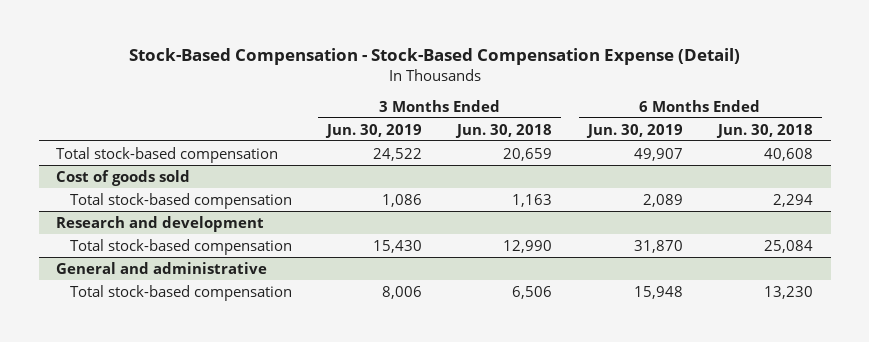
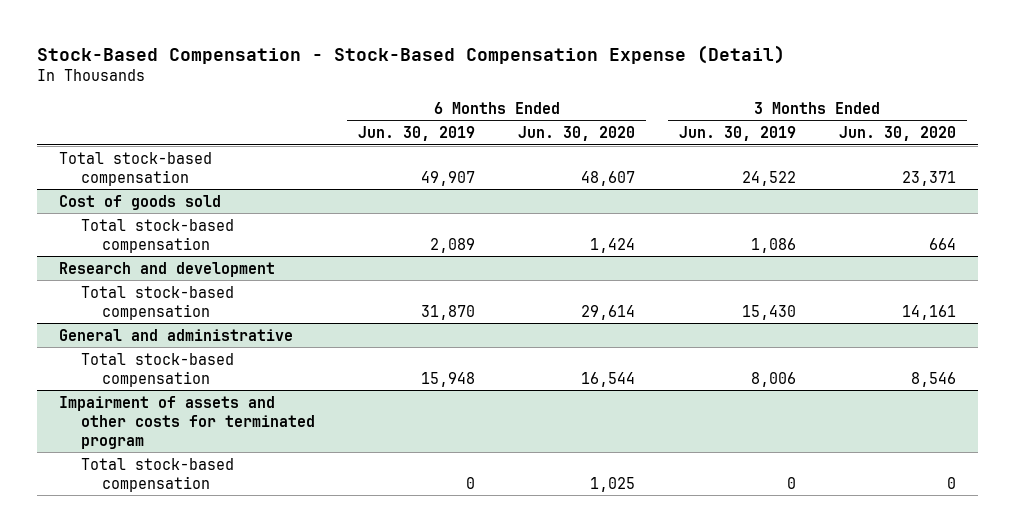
- | 3 Months Ended Jun. 30, 2019 | 3 Months Ended Jun. 30, 2018 | 6 Months Ended Jun. 30, 2019 | 6 Months Ended Jun. 30, 2018
+ | 6 Months Ended Jun. 30, 2019 | 6 Months Ended Jun. 30, 2020 | 3 Months Ended Jun. 30, 2019 | 3 Months Ended Jun. 30, 2020
+ Impairment of assets and other costs for terminated program
+ Total stock-based compensation | 0 | 1,025 | 0 | 0

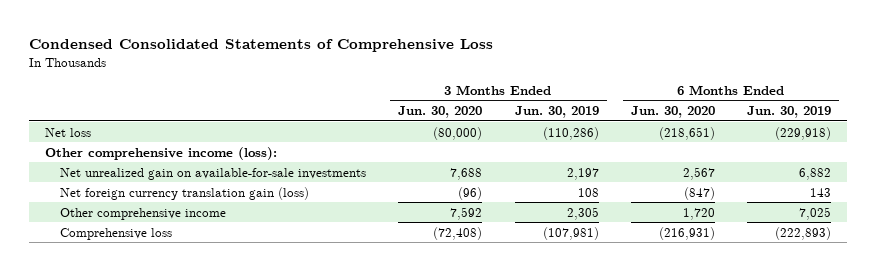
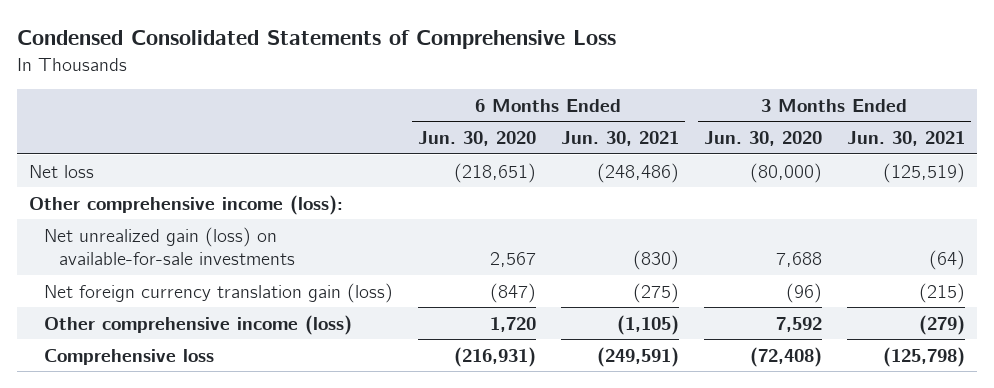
- | 3 Months Ended Jun. 30, 2020 | 3 Months Ended Jun. 30, 2019 | 6 Months Ended Jun. 30, 2020 | 6 Months Ended Jun. 30, 2019
+ | 6 Months Ended Jun. 30, 2020 | 6 Months Ended Jun. 30, 2021 | 3 Months Ended Jun. 30, 2020 | 3 Months Ended Jun. 30, 2021
- Net unrealized gain on available-for-sale investments | 7,688 | 2,197 | 2,567 | 6,882
+ Net unrealized gain (loss) on available-for-sale investments | 2,567 | (830) | 7,688 | (64)
- Other comprehensive income | 7,592 | 2,305 | 1,720 | 7,025
+ Other comprehensive income (loss) | 1,720 | (1,105) | 7,592 | (279)

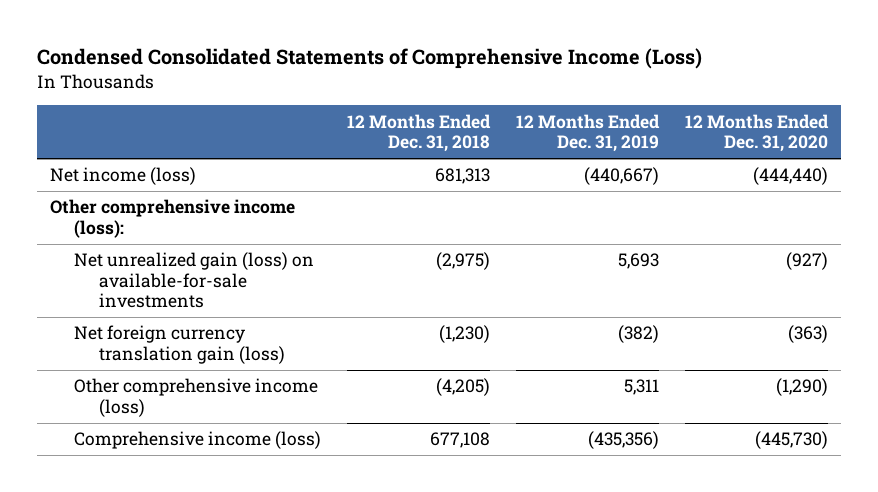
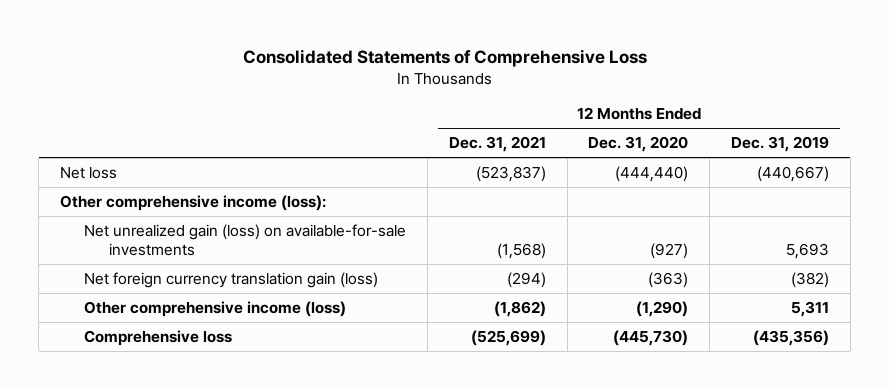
- Condensed Consolidated Statements of Comprehensive Income (Loss)
+ Consolidated Statements of Comprehensive Loss
- | 12 Months Ended Dec. 31, 2018 | 12 Months Ended Dec. 31, 2019 | 12 Months Ended Dec. 31, 2020
+ | 12 Months Ended Dec. 31, 2021 | 12 Months Ended Dec. 31, 2020 | 12 Months Ended Dec. 31, 2019
- Net income (loss) | 681,313 | (440,667) | (444,440)
+ Net loss | (523,837) | (444,440) | (440,667)
- Comprehensive income (loss) | 677,108 | (435,356) | (445,730)
+ Comprehensive loss | (525,699) | (445,730) | (435,356)

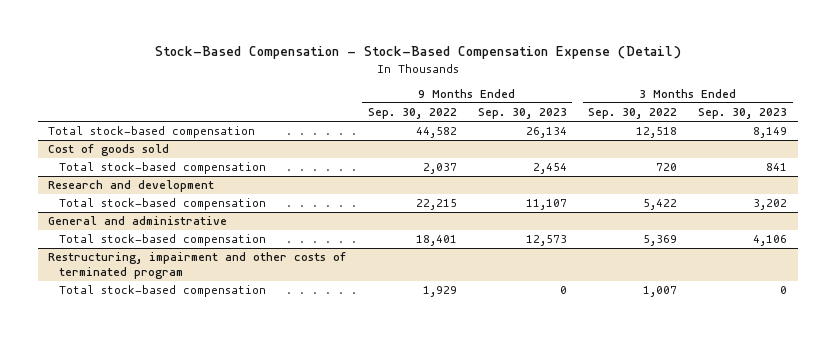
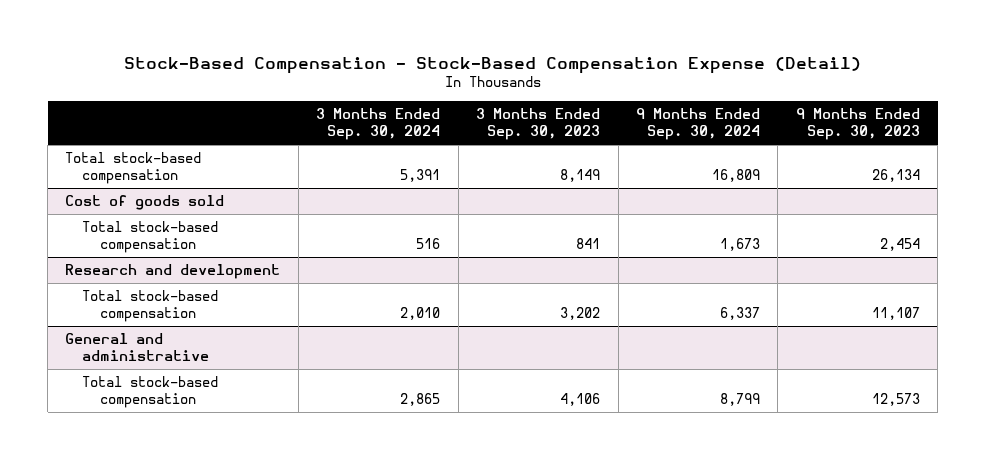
- | 9 Months Ended Sep. 30, 2022 | 9 Months Ended Sep. 30, 2023 | 3 Months Ended Sep. 30, 2022 | 3 Months Ended Sep. 30, 2023
+ | 3 Months Ended Sep. 30, 2024 | 3 Months Ended Sep. 30, 2023 | 9 Months Ended Sep. 30, 2024 | 9 Months Ended Sep. 30, 2023
- Restructuring, impairment and other costs of terminated program
- Total stock-based compensation | 1,929 | 0 | 1,007 | 0

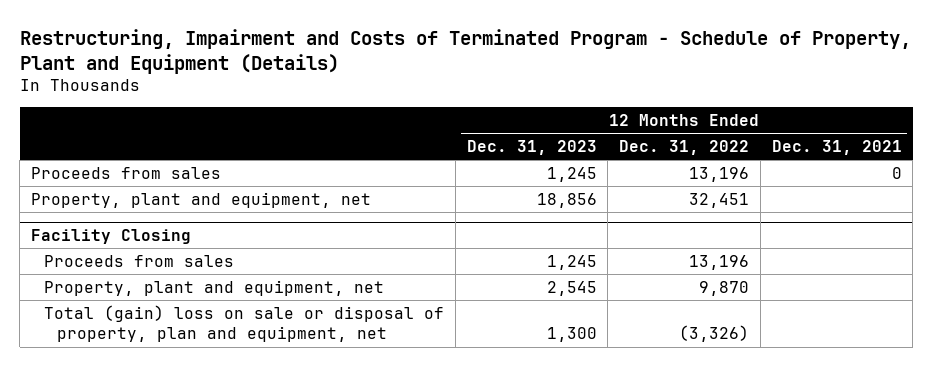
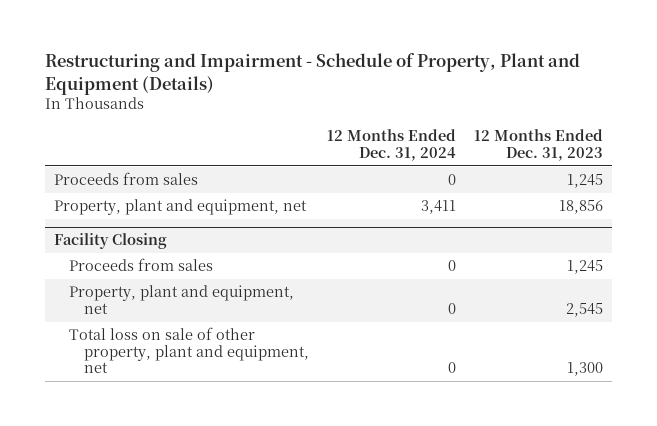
- Restructuring, Impairment and Costs of Terminated Program - Schedule of Property, Plant and Equipment (Details)
+ Restructuring and Impairment - Schedule of Property, Plant and Equipment (Details)
- | 12 Months Ended Dec. 31, 2023 | 12 Months Ended Dec. 31, 2022 | 12 Months Ended Dec. 31, 2021
+ | 12 Months Ended Dec. 31, 2024 | 12 Months Ended Dec. 31, 2023
@ Facility Closing
- Total (gain) loss on sale or disposal of property, plan and equipment, net | 1,300 | (3,326) |
+ Total loss on sale of other property, plant and equipment, net | 0 | 1,300

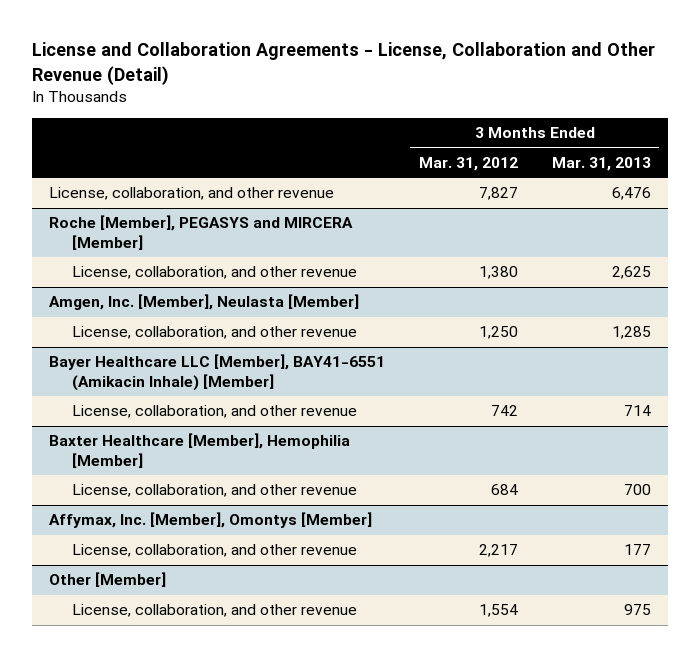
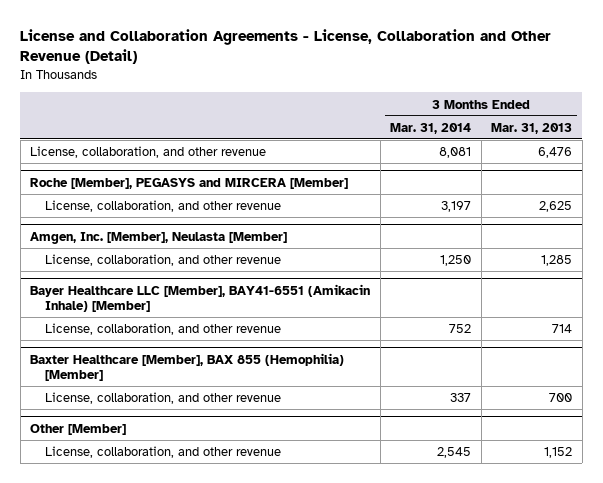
- | 3 Months Ended Mar. 31, 2012 | 3 Months Ended Mar. 31, 2013
+ | 3 Months Ended Mar. 31, 2014 | 3 Months Ended Mar. 31, 2013
- Baxter Healthcare [Member], Hemophilia [Member]
+ Baxter Healthcare [Member], BAX 855 (Hemophilia) [Member]
- Affymax, Inc. [Member], Omontys [Member]
- License, collaboration, and other revenue | 2,217 | 177
@ Other [Member]
- License, collaboration, and other revenue | 1,554 | 975
+ License, collaboration, and other revenue | 2,545 | 1,152

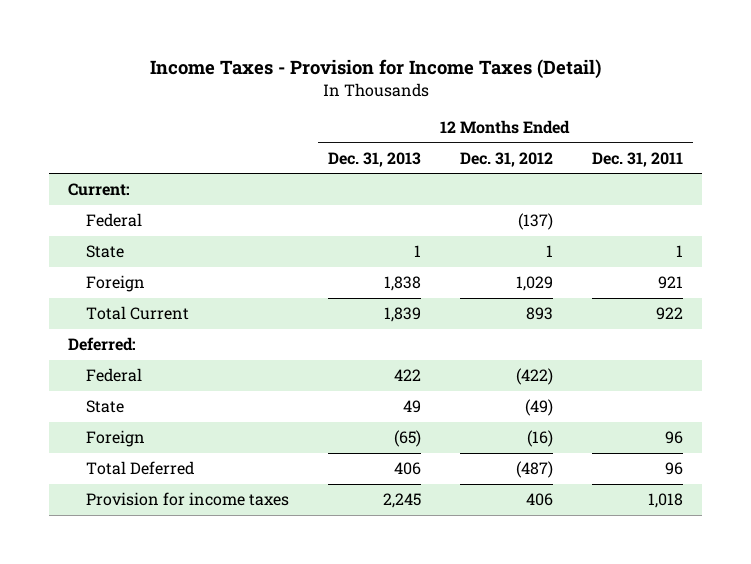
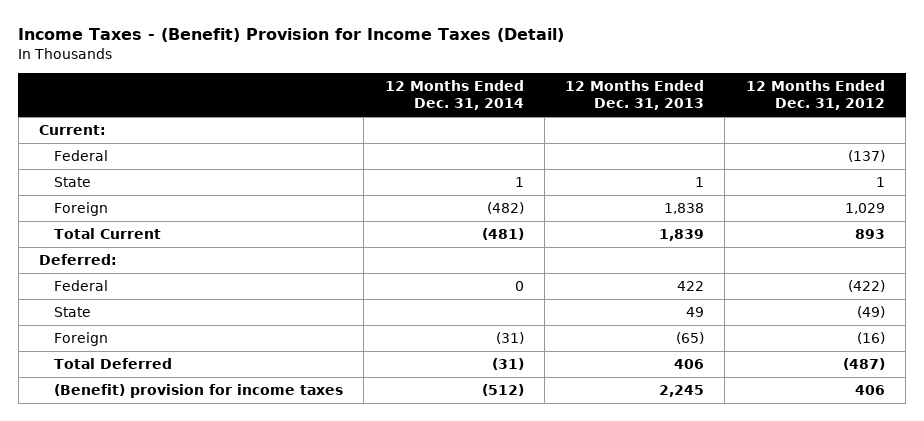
- Income Taxes - Provision for Income Taxes (Detail)
+ Income Taxes - (Benefit) Provision for Income Taxes (Detail)
- | 12 Months Ended Dec. 31, 2013 | 12 Months Ended Dec. 31, 2012 | 12 Months Ended Dec. 31, 2011
+ | 12 Months Ended Dec. 31, 2014 | 12 Months Ended Dec. 31, 2013 | 12 Months Ended Dec. 31, 2012
- Provision for income taxes | 2,245 | 406 | 1,018
+ (Benefit) provision for income taxes | (512) | 2,245 | 406

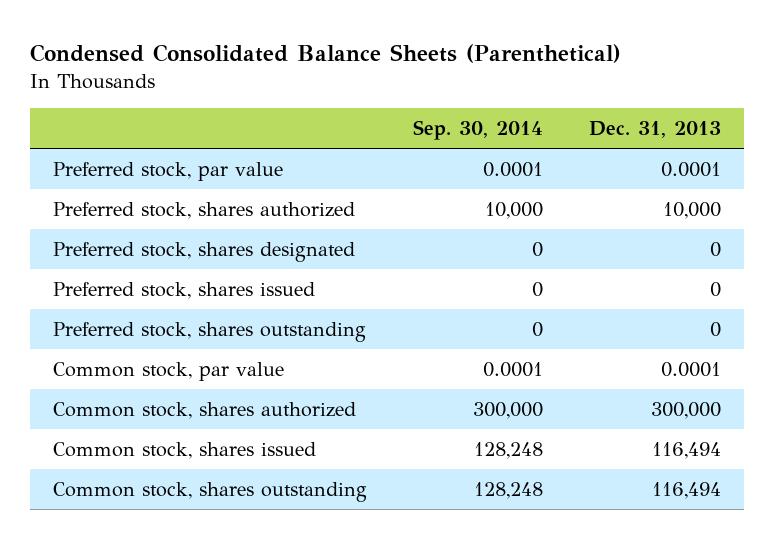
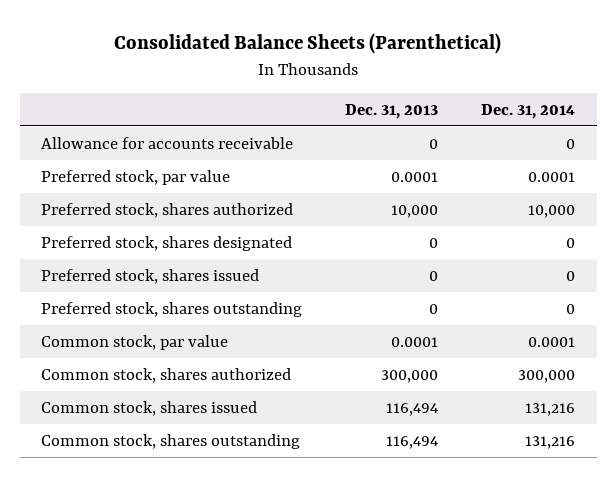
- Condensed Consolidated Balance Sheets (Parenthetical)
+ Consolidated Balance Sheets (Parenthetical)
- | Sep. 30, 2014 | Dec. 31, 2013
+ | Dec. 31, 2013 | Dec. 31, 2014
+ Allowance for accounts receivable | 0 | 0

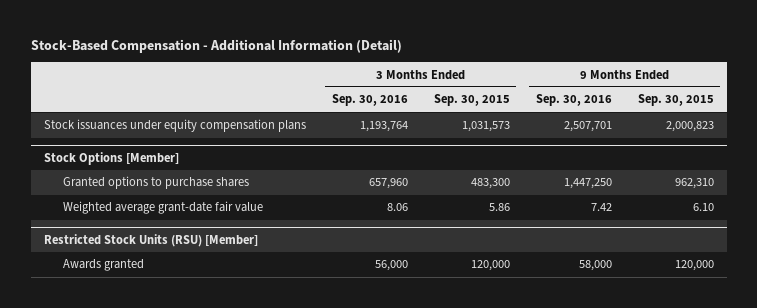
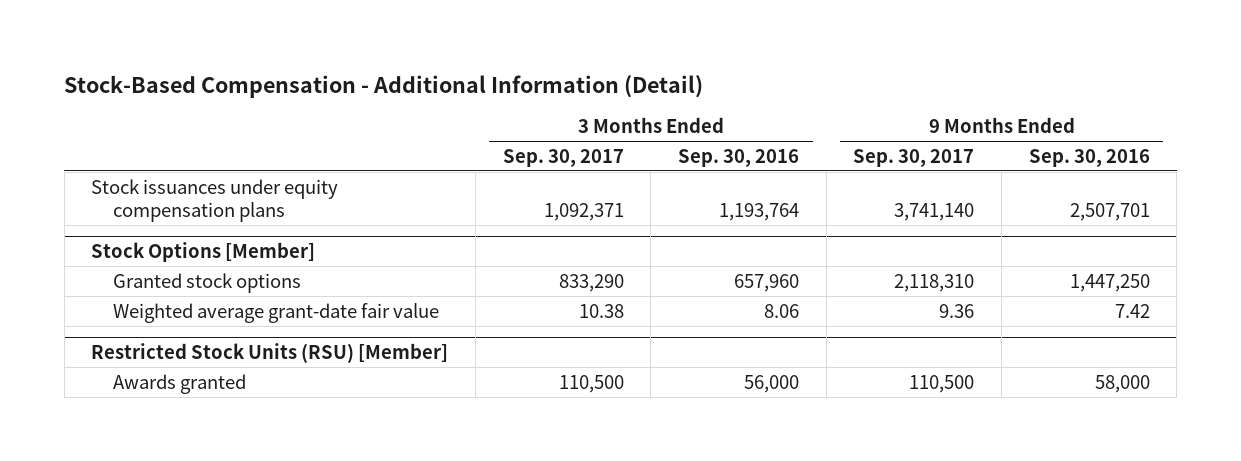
- | 3 Months Ended Sep. 30, 2016 | 3 Months Ended Sep. 30, 2015 | 9 Months Ended Sep. 30, 2016 | 9 Months Ended Sep. 30, 2015
+ | 3 Months Ended Sep. 30, 2017 | 3 Months Ended Sep. 30, 2016 | 9 Months Ended Sep. 30, 2017 | 9 Months Ended Sep. 30, 2016
@ Stock Options [Member]
- Granted options to purchase shares | 657,960 | 483,300 | 1,447,250 | 962,310
+ Granted stock options | 833,290 | 657,960 | 2,118,310 | 1,447,250

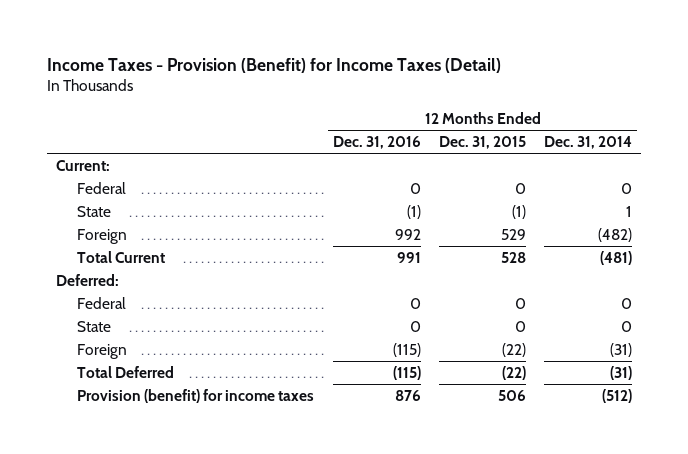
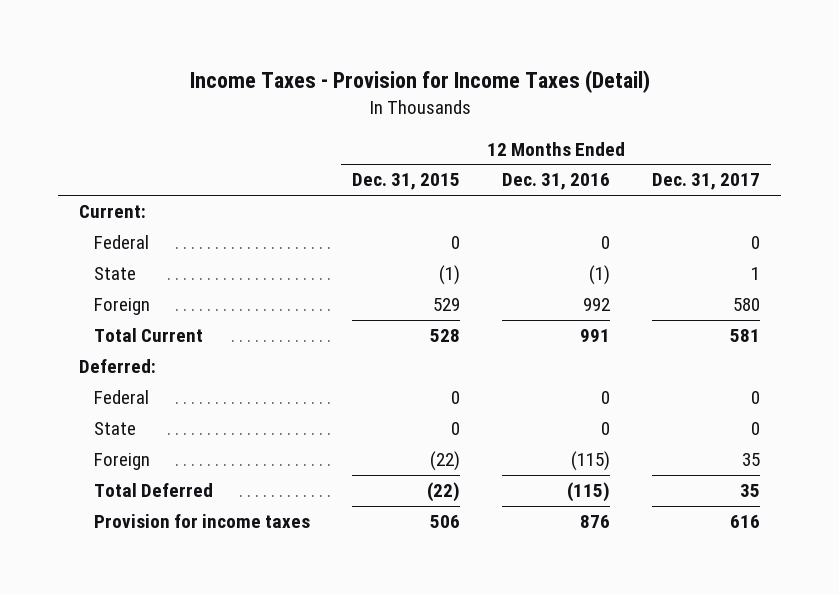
- Income Taxes - Provision (Benefit) for Income Taxes (Detail)
+ Income Taxes - Provision for Income Taxes (Detail)
- | 12 Months Ended Dec. 31, 2016 | 12 Months Ended Dec. 31, 2015 | 12 Months Ended Dec. 31, 2014
+ | 12 Months Ended Dec. 31, 2015 | 12 Months Ended Dec. 31, 2016 | 12 Months Ended Dec. 31, 2017
- Provision (benefit) for income taxes | 876 | 506 | (512)
+ Provision for income taxes | 506 | 876 | 616

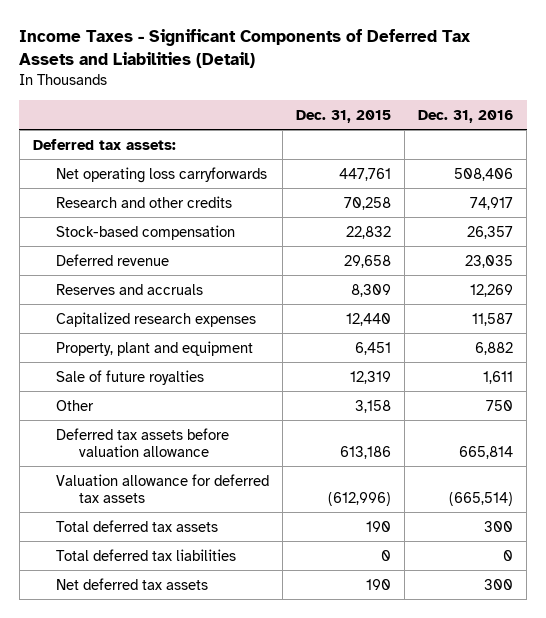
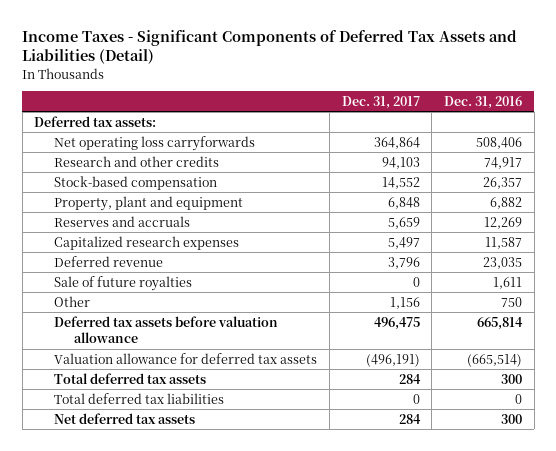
- | Dec. 31, 2015 | Dec. 31, 2016
+ | Dec. 31, 2017 | Dec. 31, 2016
moved up: Property, plant and equipment | 6,848 | 6,882
moved down: Deferred revenue | 3,796 | 23,035

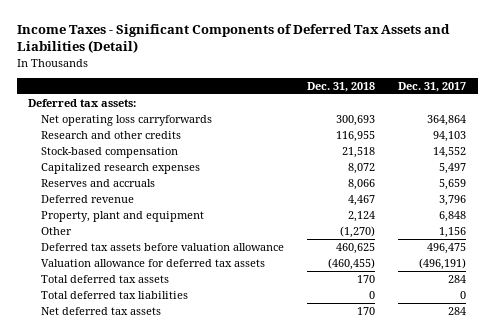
- | Dec. 31, 2017 | Dec. 31, 2016
+ | Dec. 31, 2018 | Dec. 31, 2017
moved down: Reserves and accruals | 8,066 | 5,659
- Sale of future royalties | 0 | 1,611
moved down: Property, plant and equipment | 2,124 | 6,848

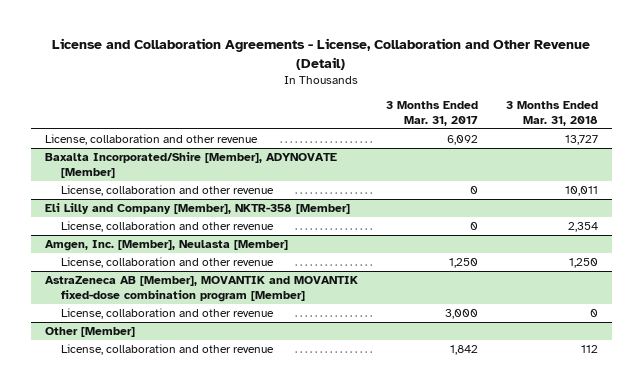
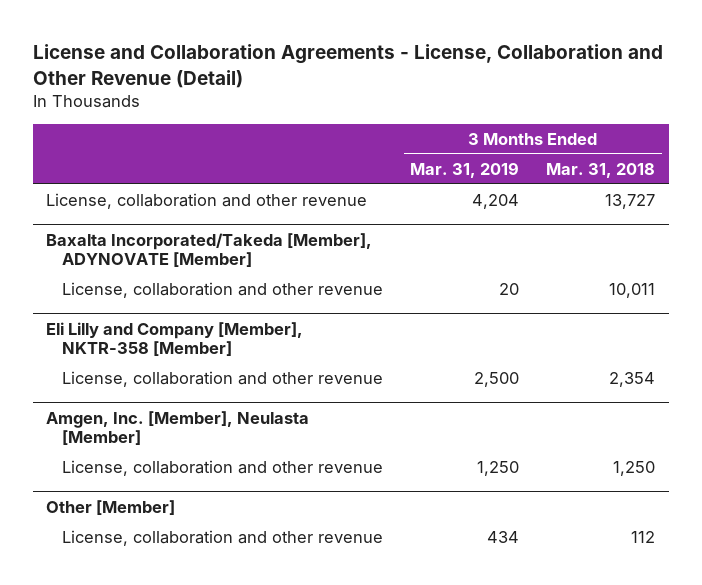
- | 3 Months Ended Mar. 31, 2017 | 3 Months Ended Mar. 31, 2018
+ | 3 Months Ended Mar. 31, 2019 | 3 Months Ended Mar. 31, 2018
- Baxalta Incorporated/Shire [Member], ADYNOVATE [Member]
+ Baxalta Incorporated/Takeda [Member], ADYNOVATE [Member]
- AstraZeneca AB [Member], MOVANTIK and MOVANTIK fixed-dose combination program [Member]
- License, collaboration and other revenue | 3,000 | 0

